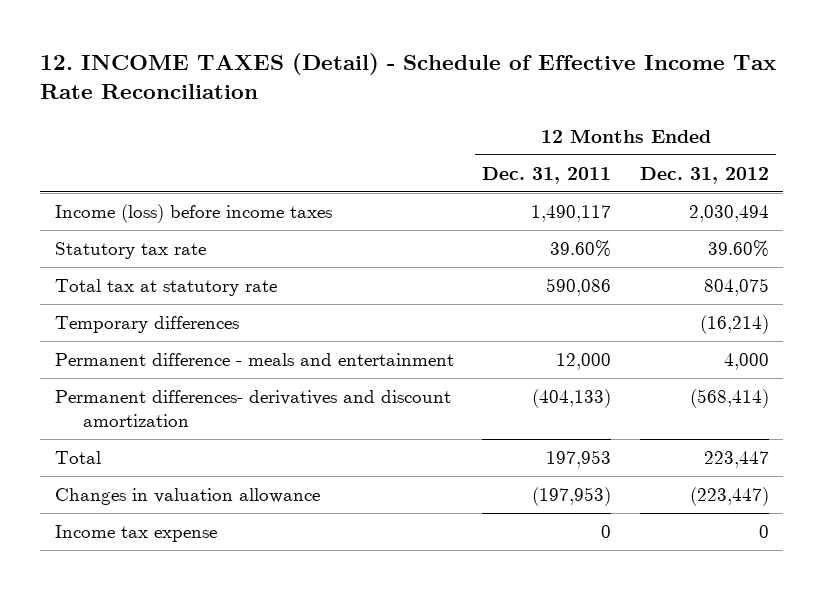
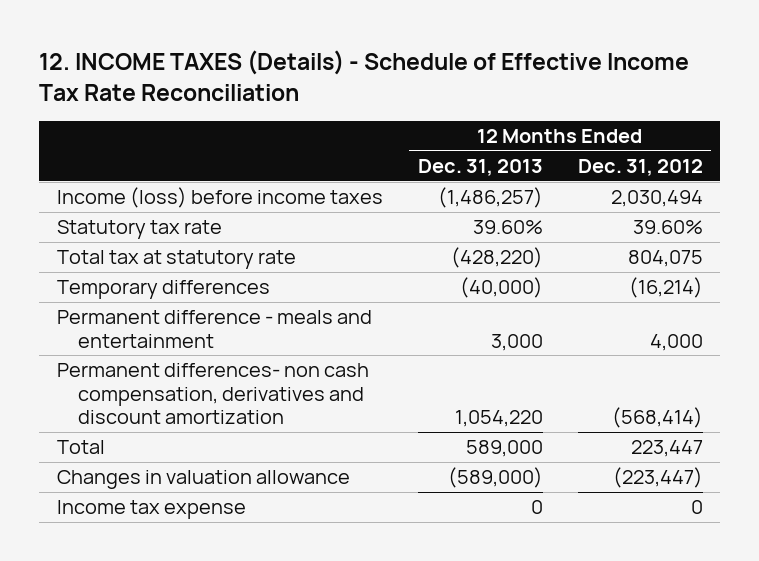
- 12. INCOME TAXES (Detail) - Schedule of Effective Income Tax Rate Reconciliation
+ 12. INCOME TAXES (Details) - Schedule of Effective Income Tax Rate Reconciliation
- | 12 Months Ended Dec. 31, 2011 | 12 Months Ended Dec. 31, 2012
+ | 12 Months Ended Dec. 31, 2013 | 12 Months Ended Dec. 31, 2012
- Permanent differences- derivatives and discount amortization | (404,133) | (568,414)
+ Permanent differences- non cash compensation, derivatives and discount amortization | 1,054,220 | (568,414)

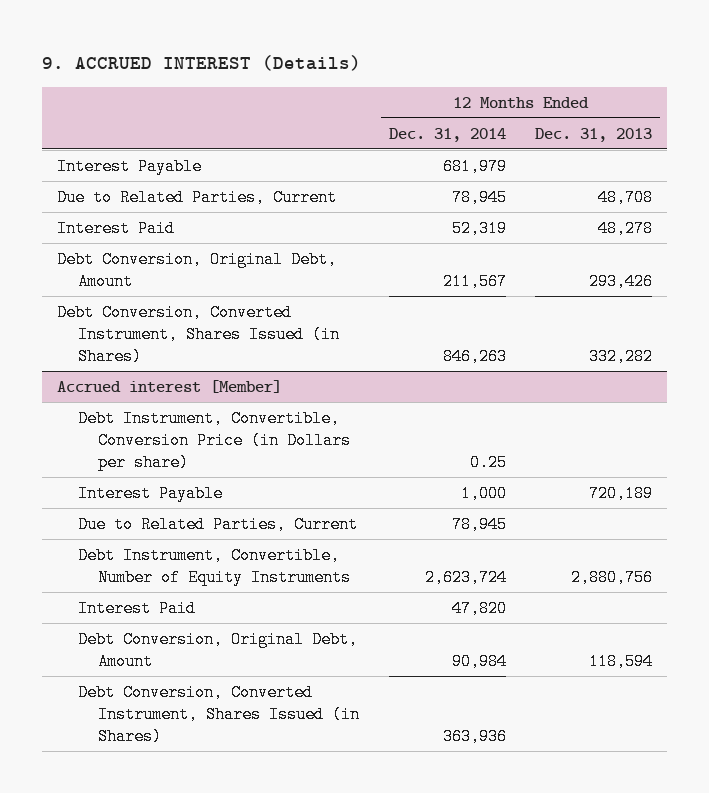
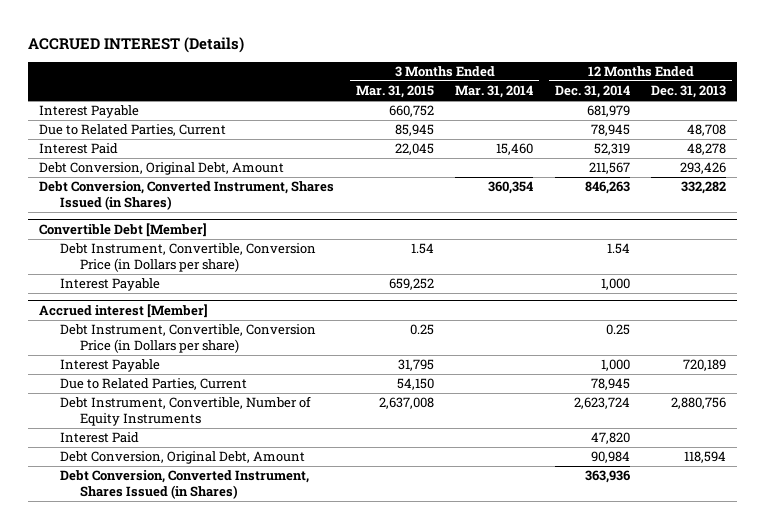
- 9. ACCRUED INTEREST (Details)
+ ACCRUED INTEREST (Details)
- | 12 Months Ended Dec. 31, 2014 | 12 Months Ended Dec. 31, 2013
+ | 3 Months Ended Mar. 31, 2015 | 3 Months Ended Mar. 31, 2014 | 12 Months Ended Dec. 31, 2014 | 12 Months Ended Dec. 31, 2013
+ Convertible Debt [Member]
+ Debt Instrument, Convertible, Conversion Price (in Dollars per share) | 1.54 | | 1.54 |
+ Interest Payable | 659,252 | | 1,000 |

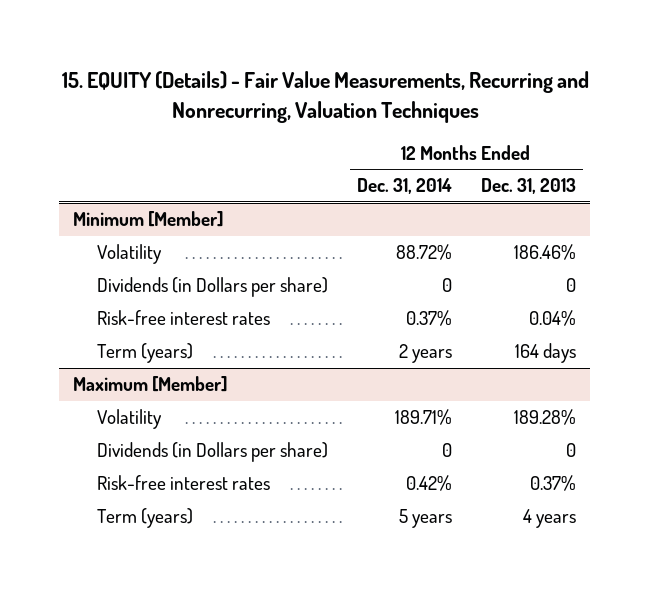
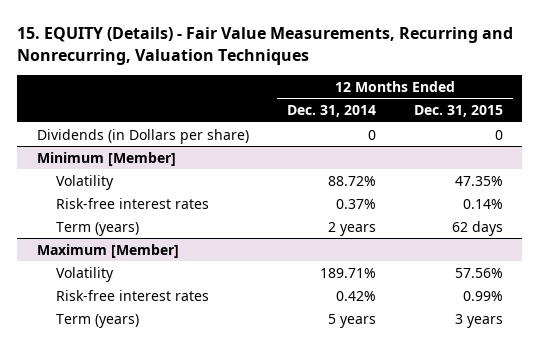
- | 12 Months Ended Dec. 31, 2014 | 12 Months Ended Dec. 31, 2013
+ | 12 Months Ended Dec. 31, 2014 | 12 Months Ended Dec. 31, 2015
+ Dividends (in Dollars per share) | 0 | 0
@ Minimum [Member]
- Dividends (in Dollars per share) | 0 | 0
@ Maximum [Member]
- Dividends (in Dollars per share) | 0 | 0

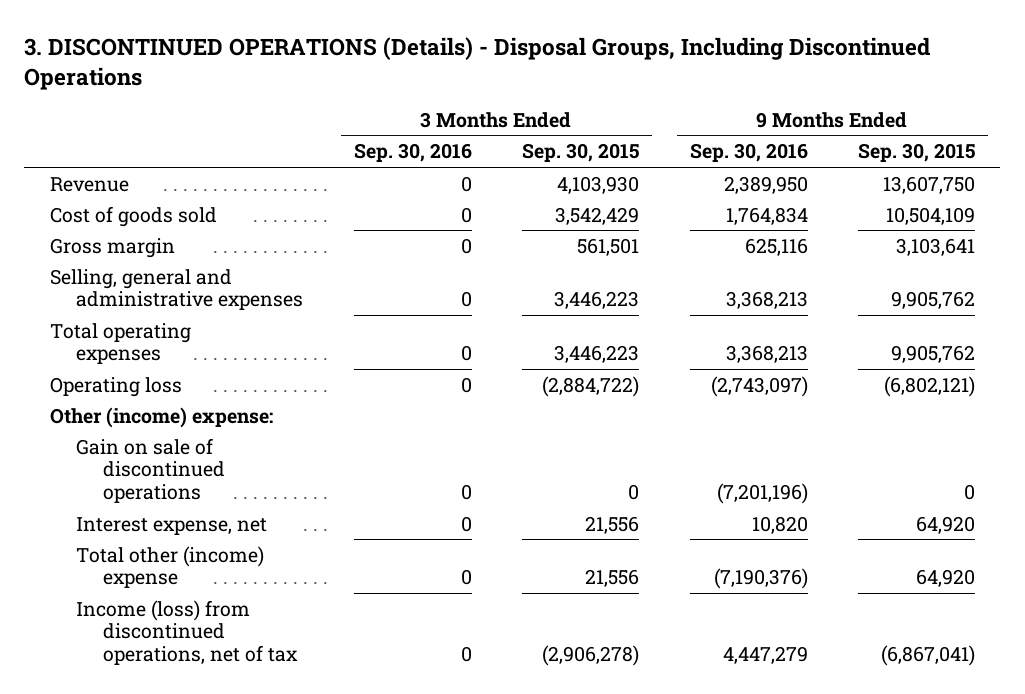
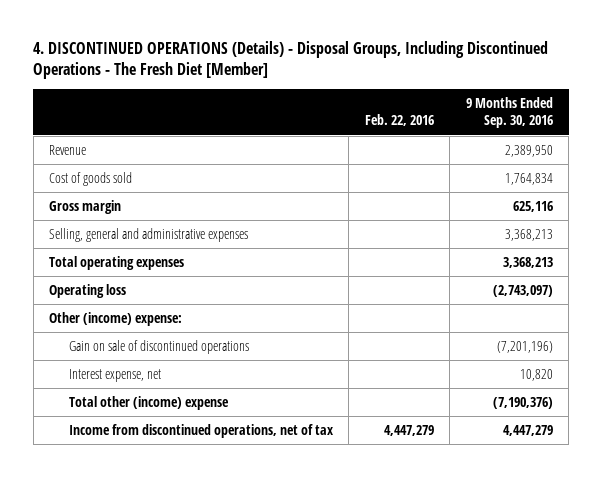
- 3. DISCONTINUED OPERATIONS (Details) - Disposal Groups, Including Discontinued Operations
+ 4. DISCONTINUED OPERATIONS (Details) - Disposal Groups, Including Discontinued Operations - The Fresh Diet [Member]
- | 3 Months Ended Sep. 30, 2016 | 3 Months Ended Sep. 30, 2015 | 9 Months Ended Sep. 30, 2016 | 9 Months Ended Sep. 30, 2015
+ | Feb. 22, 2016 | 9 Months Ended Sep. 30, 2016
- Income (loss) from discontinued operations, net of tax | 0 | (2,906,278) | 4,447,279 | (6,867,041)
+ Income from discontinued operations, net of tax | 4,447,279 | 4,447,279

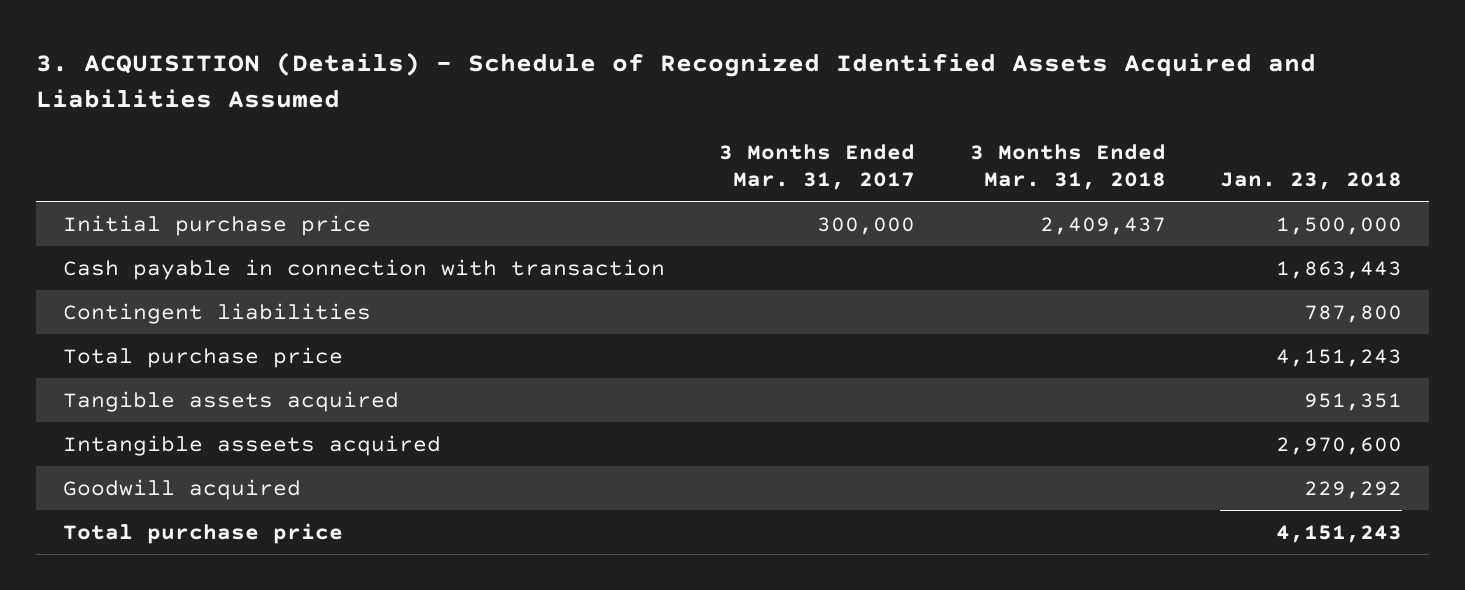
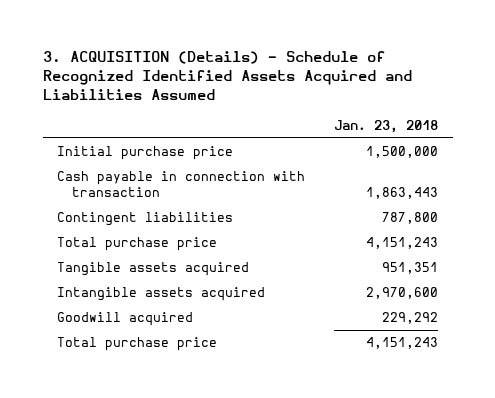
- | 3 Months Ended Mar. 31, 2017 | 3 Months Ended Mar. 31, 2018 | Jan. 23, 2018
+ | Jan. 23, 2018
- Intangible asseets acquired | | | 2,970,600
+ Intangible assets acquired | 2,970,600

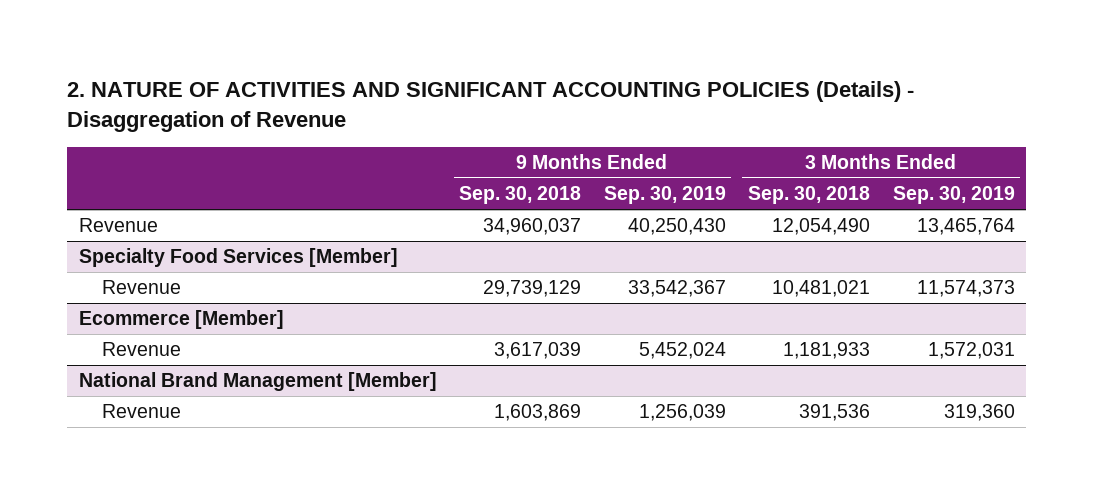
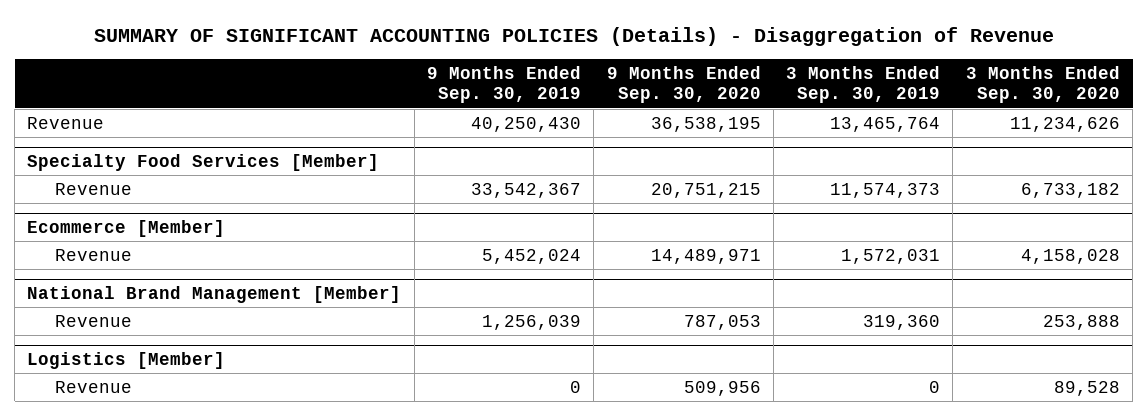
- 2. NATURE OF ACTIVITIES AND SIGNIFICANT ACCOUNTING POLICIES (Details) - Disaggregation of Revenue
+ SUMMARY OF SIGNIFICANT ACCOUNTING POLICIES (Details) - Disaggregation of Revenue
- | 9 Months Ended Sep. 30, 2018 | 9 Months Ended Sep. 30, 2019 | 3 Months Ended Sep. 30, 2018 | 3 Months Ended Sep. 30, 2019
+ | 9 Months Ended Sep. 30, 2019 | 9 Months Ended Sep. 30, 2020 | 3 Months Ended Sep. 30, 2019 | 3 Months Ended Sep. 30, 2020
+ Logistics [Member]
+ Revenue | 0 | 509,956 | 0 | 89,528

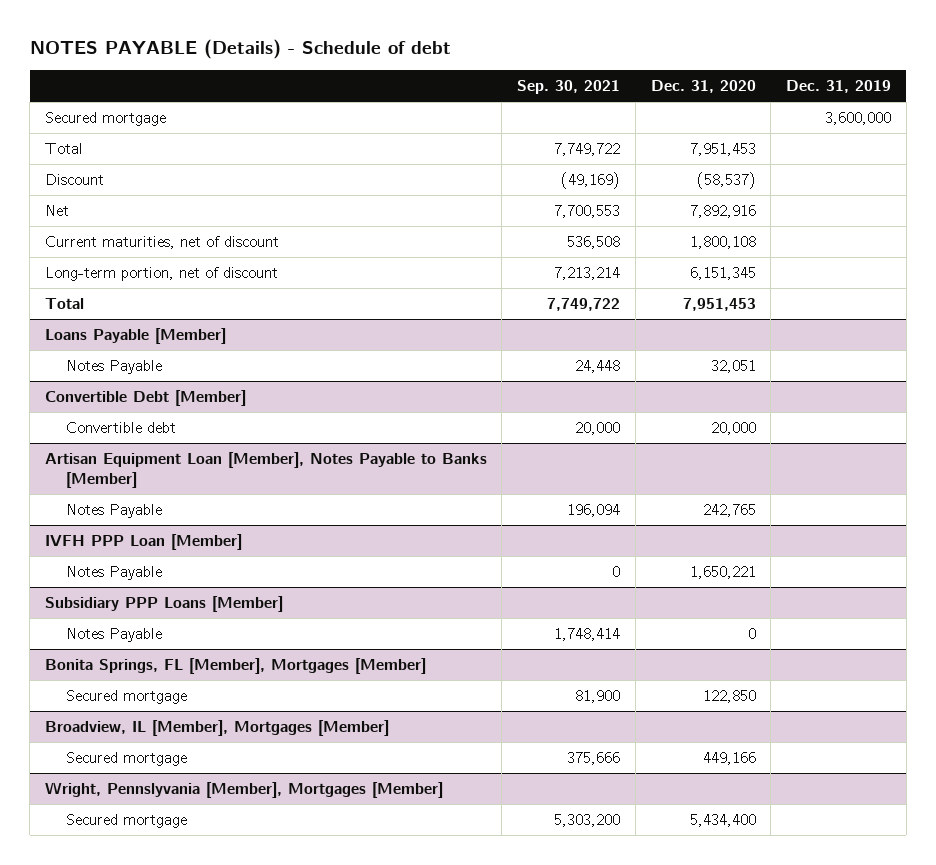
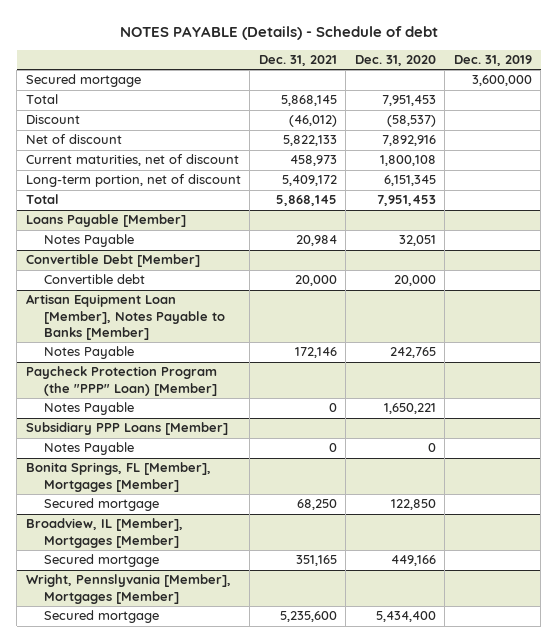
- | Sep. 30, 2021 | Dec. 31, 2020 | Dec. 31, 2019
+ | Dec. 31, 2021 | Dec. 31, 2020 | Dec. 31, 2019
- Net | 7,700,553 | 7,892,916 |
+ Net of discount | 5,822,133 | 7,892,916 |
- IVFH PPP Loan [Member]
+ Paycheck Protection Program (the "PPP" Loan) [Member]

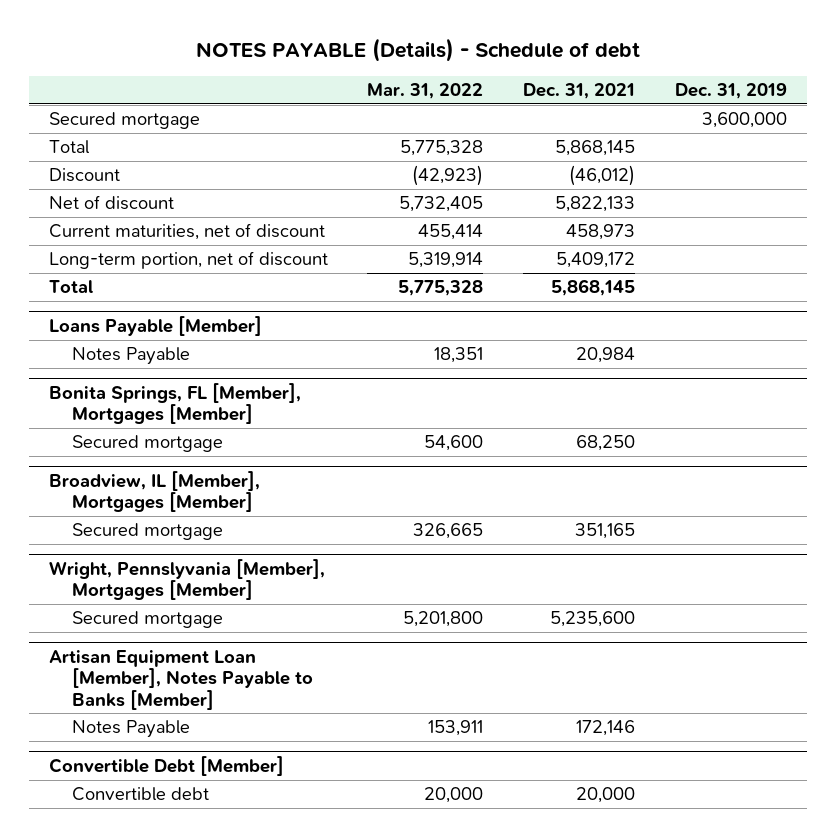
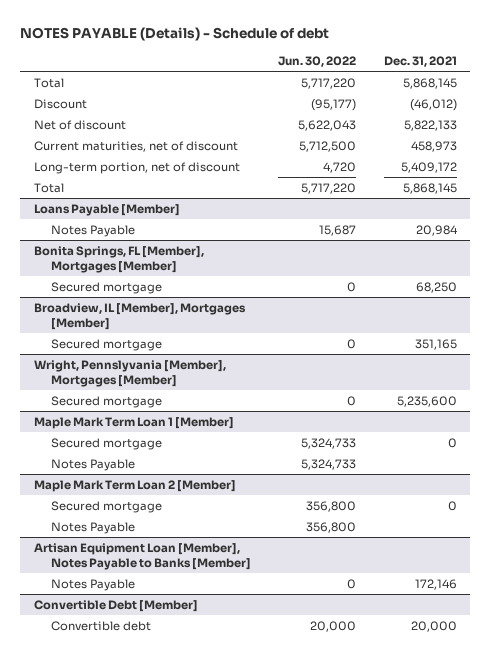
- | Mar. 31, 2022 | Dec. 31, 2021 | Dec. 31, 2019
+ | Jun. 30, 2022 | Dec. 31, 2021
- Secured mortgage | | | 3,600,000
+ Maple Mark Term Loan 1 [Member]
+ Secured mortgage | 5,324,733 | 0
+ Notes Payable | 5,324,733 |
+ Maple Mark Term Loan 2 [Member]
+ Secured mortgage | 356,800 | 0
+ Notes Payable | 356,800 |

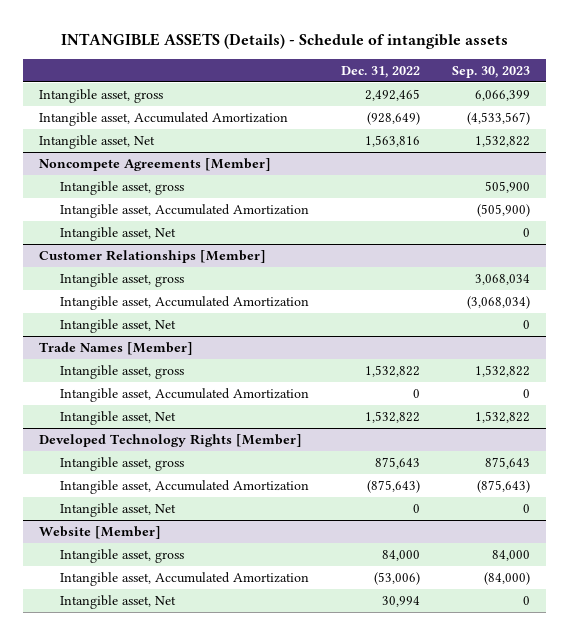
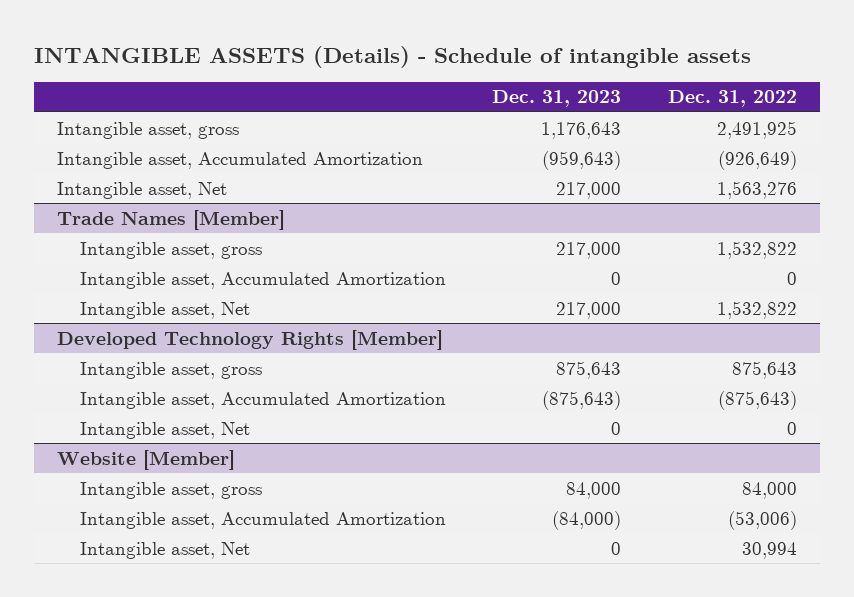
- | Dec. 31, 2022 | Sep. 30, 2023
+ | Dec. 31, 2023 | Dec. 31, 2022
- Intangible asset, gross | 2,492,465 | 6,066,399
- Intangible asset, Accumulated Amortization | (928,649) | (4,533,567)
- Intangible asset, Net | 1,563,816 | 1,532,822
- Noncompete Agreements [Member]
- Intangible asset, gross | | 505,900
- Intangible asset, Accumulated Amortization | | (505,900)
- Intangible asset, Net | | 0
- Customer Relationships [Member]
- Intangible asset, gross | | 3,068,034
- Intangible asset, Accumulated Amortization | | (3,068,034)
- Intangible asset, Net | | 0
+ Intangible asset, gross | 1,176,643 | 2,491,925
+ Intangible asset, Accumulated Amortization | (959,643) | (926,649)
+ Intangible asset, Net | 217,000 | 1,563,276

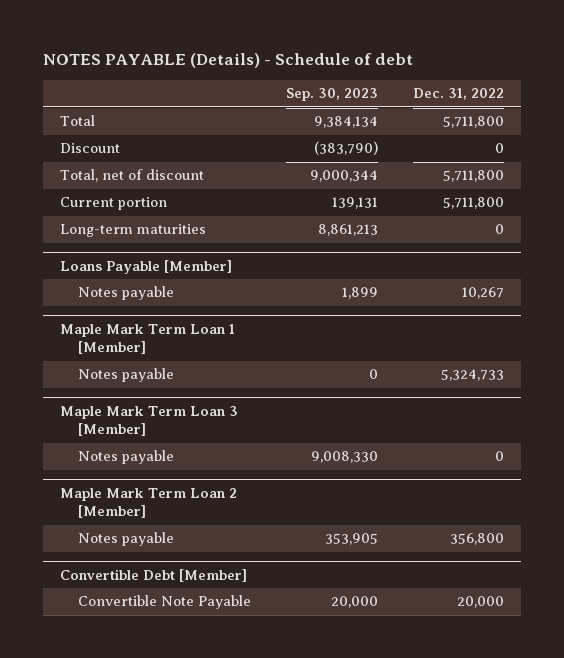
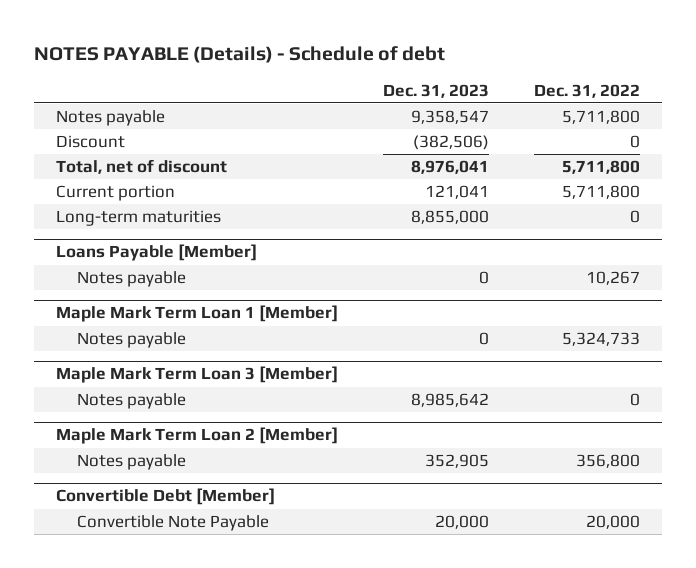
- | Sep. 30, 2023 | Dec. 31, 2022
+ | Dec. 31, 2023 | Dec. 31, 2022
- Total | 9,384,134 | 5,711,800
+ Notes payable | 9,358,547 | 5,711,800

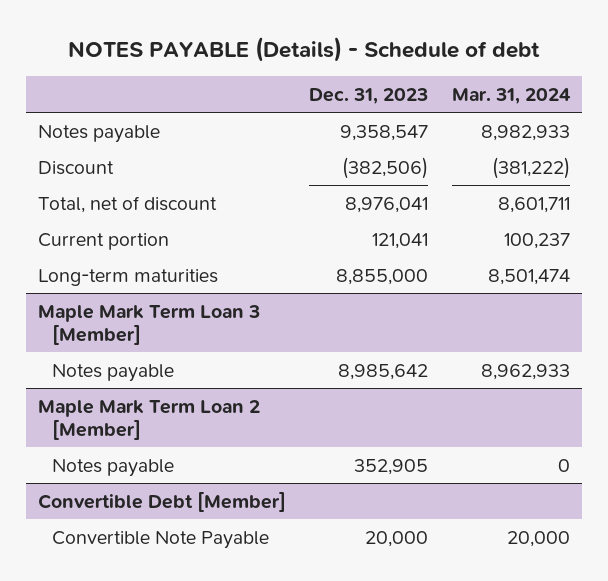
- | Dec. 31, 2023 | Dec. 31, 2022
+ | Dec. 31, 2023 | Mar. 31, 2024
- Loans Payable [Member]
- Notes payable | 0 | 10,267
- Maple Mark Term Loan 1 [Member]
- Notes payable | 0 | 5,324,733

